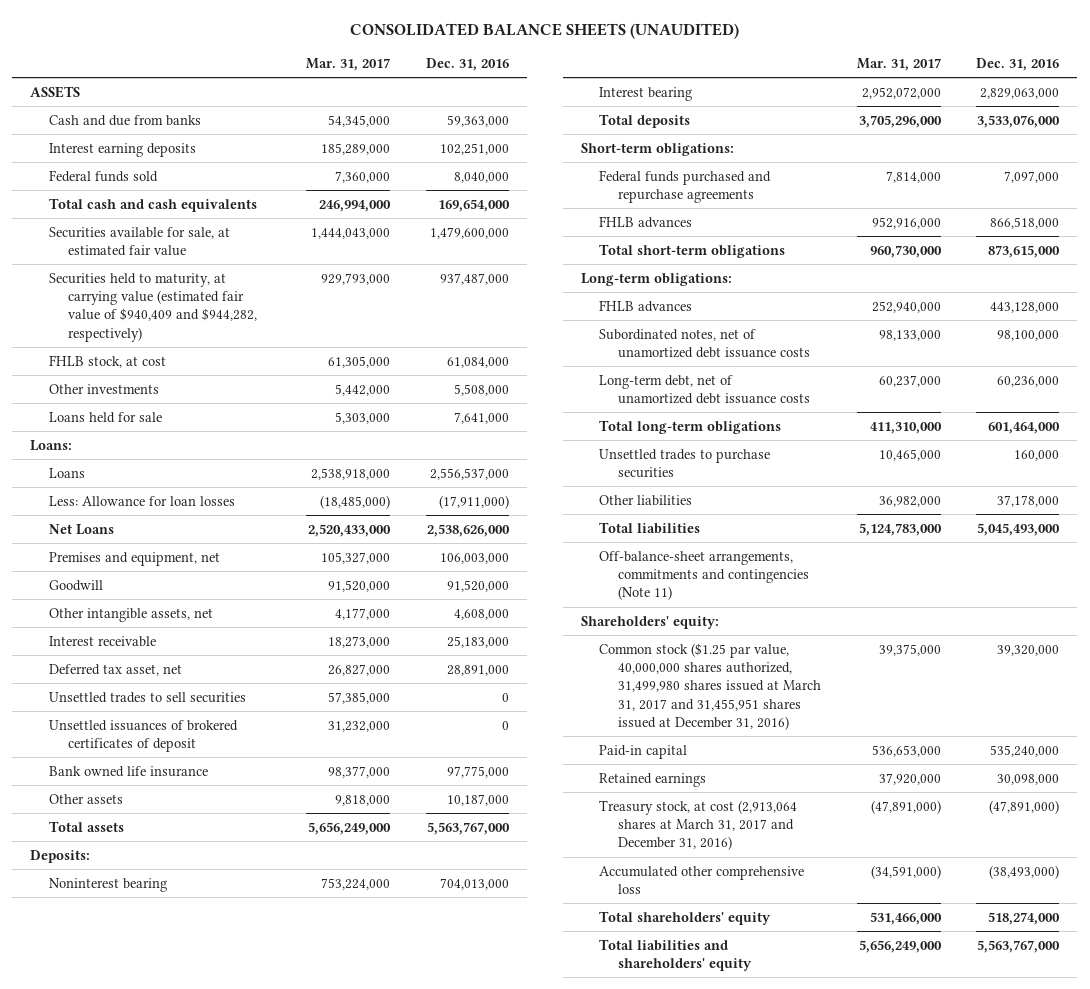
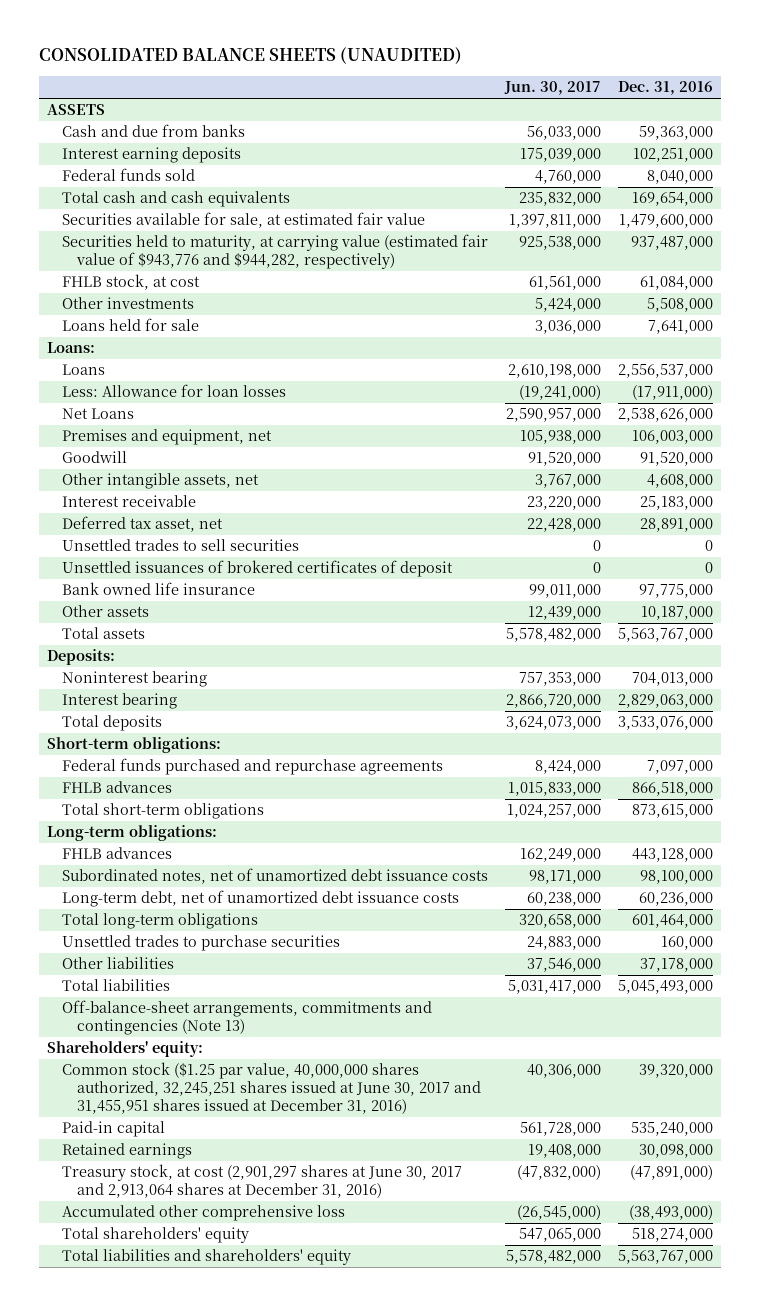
- | Mar. 31, 2017 | Dec. 31, 2016
+ | Jun. 30, 2017 | Dec. 31, 2016
- Securities held to maturity, at carrying value (estimated fair value of $940,409 and $944,282, respectively) | 929,793,000 | 937,487,000
+ Securities held to maturity, at carrying value (estimated fair value of $943,776 and $944,282, respectively) | 925,538,000 | 937,487,000
- Off-balance-sheet arrangements, commitments and contingencies (Note 11)
+ Off-balance-sheet arrangements, commitments and contingencies (Note 13)
- Common stock ($1.25 par value, 40,000,000 shares authorized, 31,499,980 shares issued at March 31, 2017 and 31,455,951 shares issued at December 31, 2016) | 39,375,000 | 39,320,000
+ Common stock ($1.25 par value, 40,000,000 shares authorized, 32,245,251 shares issued at June 30, 2017 and 31,455,951 shares issued at December 31, 2016) | 40,306,000 | 39,320,000
- Treasury stock, at cost (2,913,064 shares at March 31, 2017 and December 31, 2016) | (47,891,000) | (47,891,000)
+ Treasury stock, at cost (2,901,297 shares at June 30, 2017 and 2,913,064 shares at December 31, 2016) | (47,832,000) | (47,891,000)

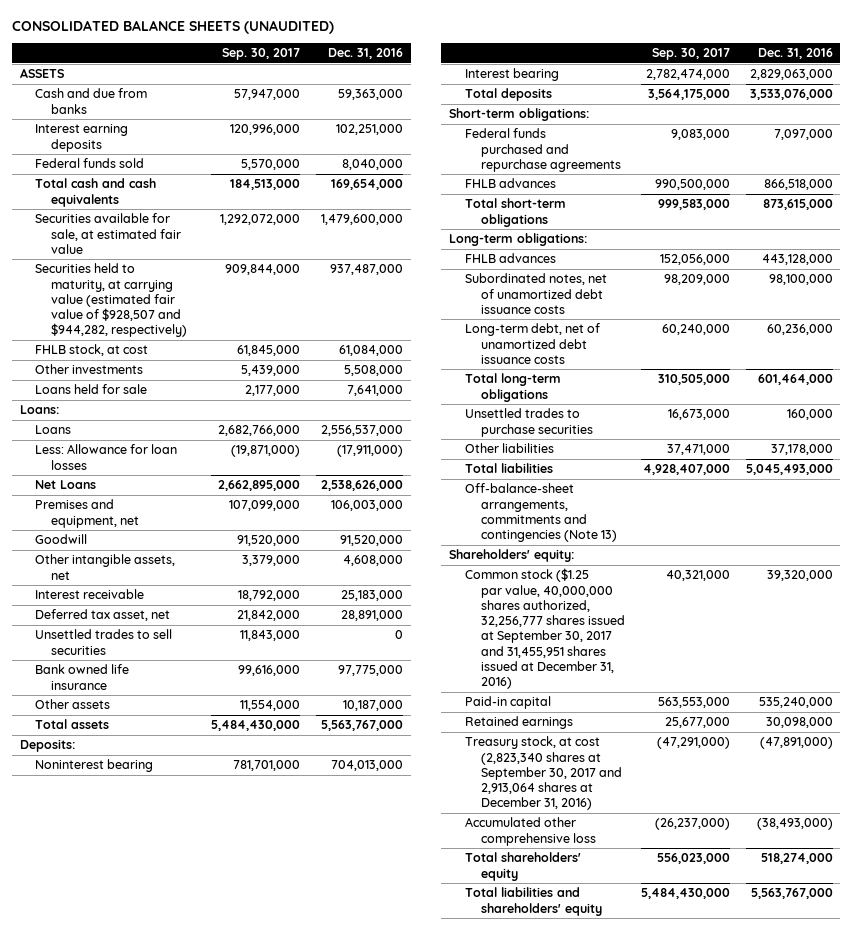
- | Jun. 30, 2017 | Dec. 31, 2016
+ | Sep. 30, 2017 | Dec. 31, 2016
- Securities held to maturity, at carrying value (estimated fair value of $943,776 and $944,282, respectively) | 925,538,000 | 937,487,000
+ Securities held to maturity, at carrying value (estimated fair value of $928,507 and $944,282, respectively) | 909,844,000 | 937,487,000
- Unsettled issuances of brokered certificates of deposit | 0 | 0
- Common stock ($1.25 par value, 40,000,000 shares authorized, 32,245,251 shares issued at June 30, 2017 and 31,455,951 shares issued at December 31, 2016) | 40,306,000 | 39,320,000
+ Common stock ($1.25 par value, 40,000,000 shares authorized, 32,256,777 shares issued at September 30, 2017 and 31,455,951 shares issued at December 31, 2016) | 40,321,000 | 39,320,000
- Treasury stock, at cost (2,901,297 shares at June 30, 2017 and 2,913,064 shares at December 31, 2016) | (47,832,000) | (47,891,000)
+ Treasury stock, at cost (2,823,340 shares at September 30, 2017 and 2,913,064 shares at December 31, 2016) | (47,291,000) | (47,891,000)

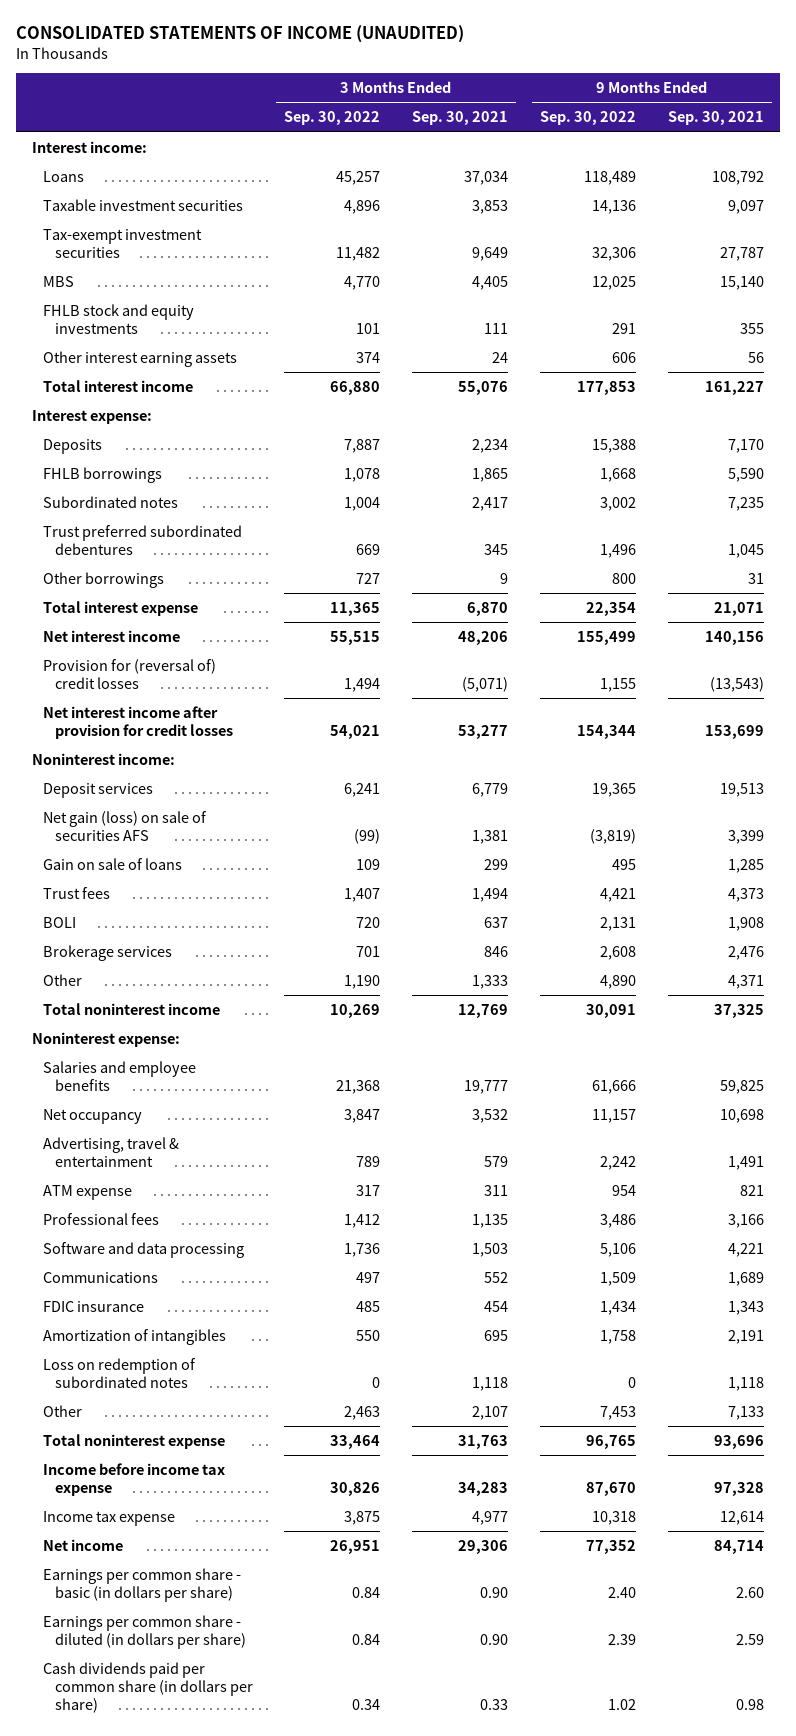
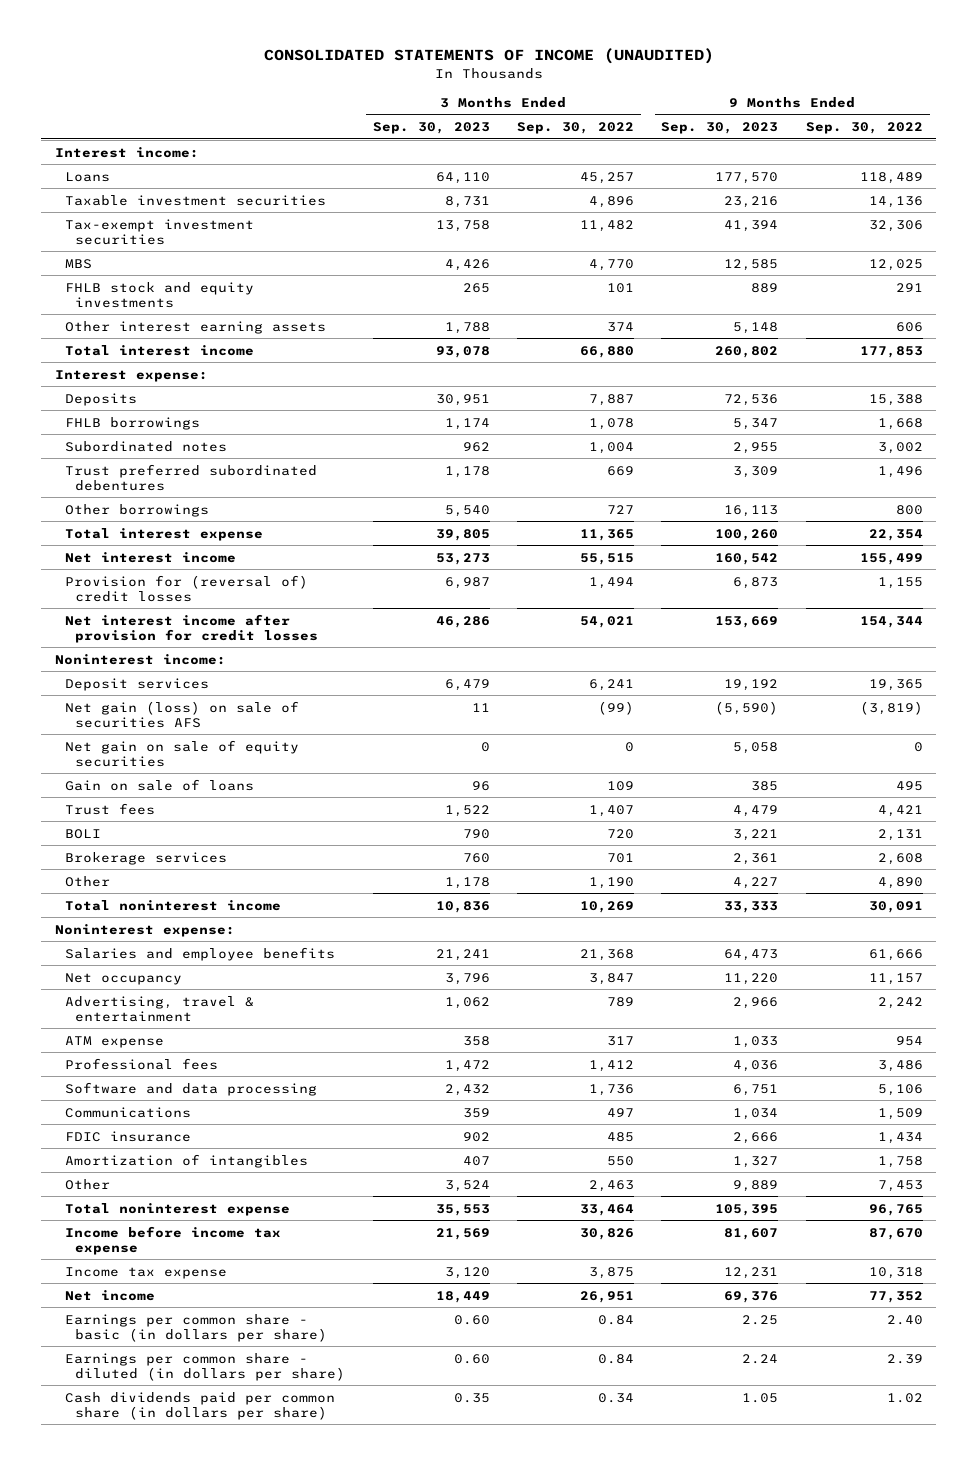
- | 3 Months Ended Sep. 30, 2022 | 3 Months Ended Sep. 30, 2021 | 9 Months Ended Sep. 30, 2022 | 9 Months Ended Sep. 30, 2021
+ | 3 Months Ended Sep. 30, 2023 | 3 Months Ended Sep. 30, 2022 | 9 Months Ended Sep. 30, 2023 | 9 Months Ended Sep. 30, 2022
+ Net gain on sale of equity securities | 0 | 0 | 5,058 | 0
- Loss on redemption of subordinated notes | 0 | 1,118 | 0 | 1,118

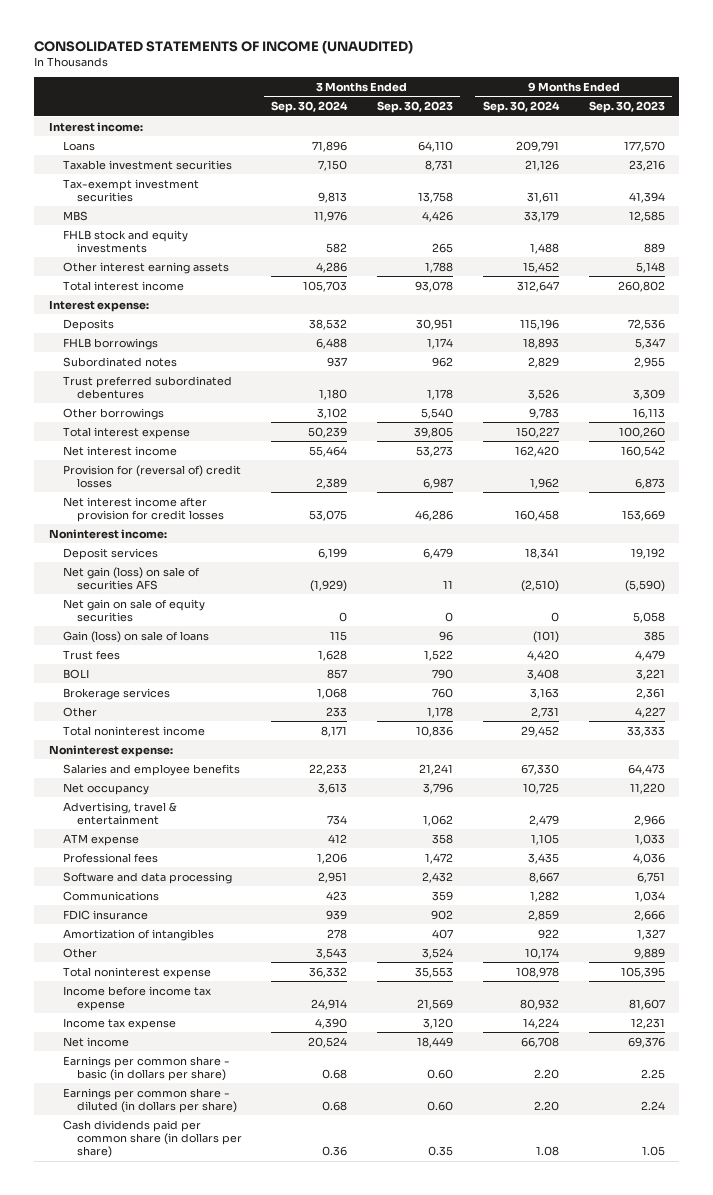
- | 3 Months Ended Sep. 30, 2023 | 3 Months Ended Sep. 30, 2022 | 9 Months Ended Sep. 30, 2023 | 9 Months Ended Sep. 30, 2022
+ | 3 Months Ended Sep. 30, 2024 | 3 Months Ended Sep. 30, 2023 | 9 Months Ended Sep. 30, 2024 | 9 Months Ended Sep. 30, 2023
- Gain on sale of loans | 96 | 109 | 385 | 495
+ Gain (loss) on sale of loans | 115 | 96 | (101) | 385

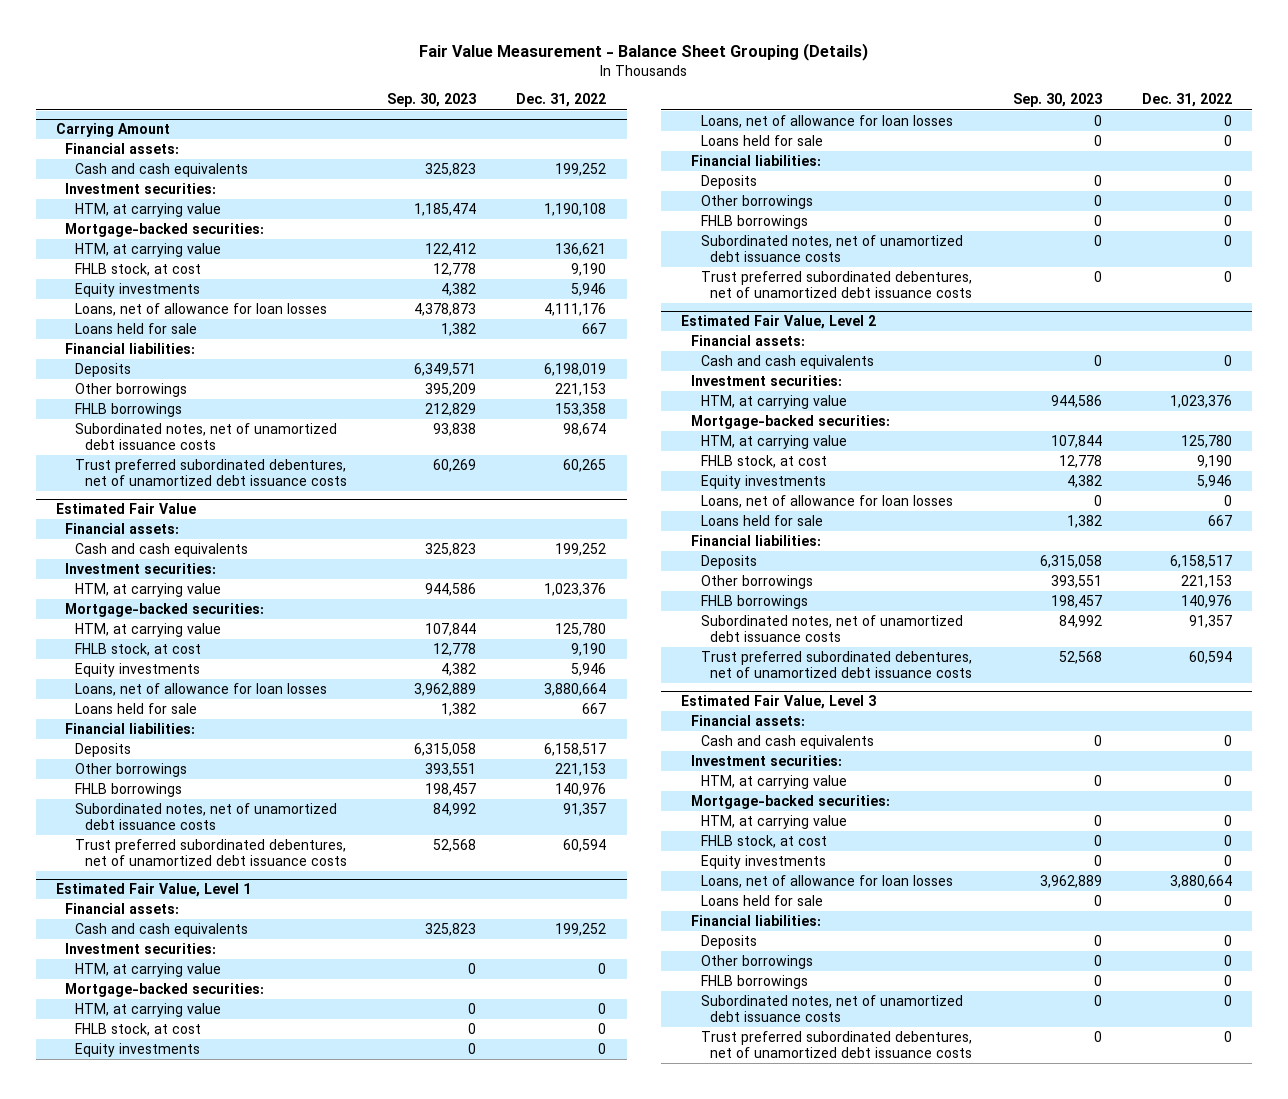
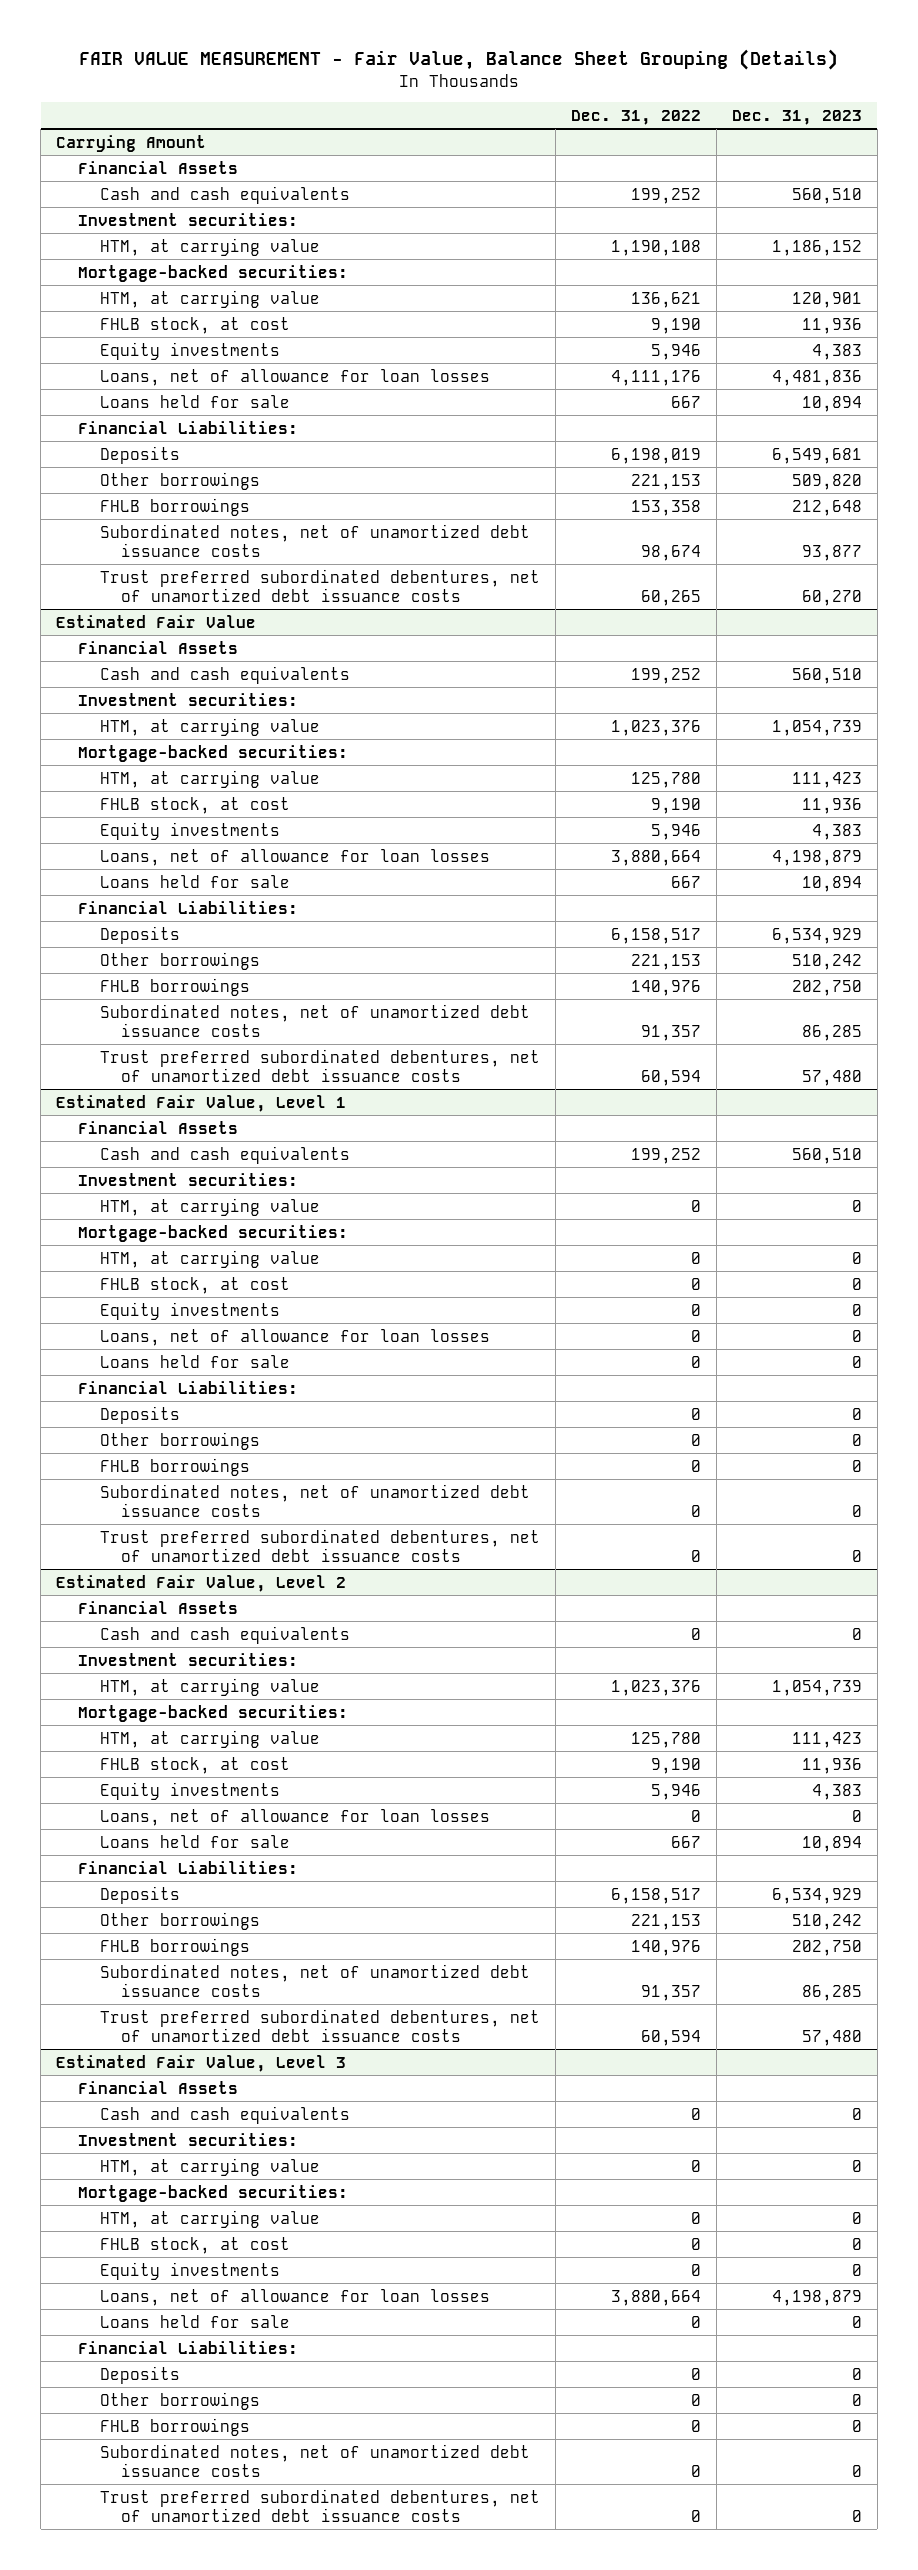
- Fair Value Measurement - Balance Sheet Grouping (Details)
+ FAIR VALUE MEASUREMENT - Fair Value, Balance Sheet Grouping (Details)
- | Sep. 30, 2023 | Dec. 31, 2022
+ | Dec. 31, 2022 | Dec. 31, 2023
@ Carrying Amount
- Financial assets:
+ Financial Assets
- Financial liabilities:
+ Financial Liabilities:
@ Estimated Fair Value
- Financial assets:
+ Financial Assets
- Financial liabilities:
+ Financial Liabilities:
@ Estimated Fair Value, Level 1
- Financial assets:
+ Financial Assets
- Financial liabilities:
+ Financial Liabilities:
@ Estimated Fair Value, Level 2
- Financial assets:
+ Financial Assets
- Financial liabilities:
+ Financial Liabilities:
@ Estimated Fair Value, Level 3
- Financial assets:
+ Financial Assets
- Financial liabilities:
+ Financial Liabilities:

